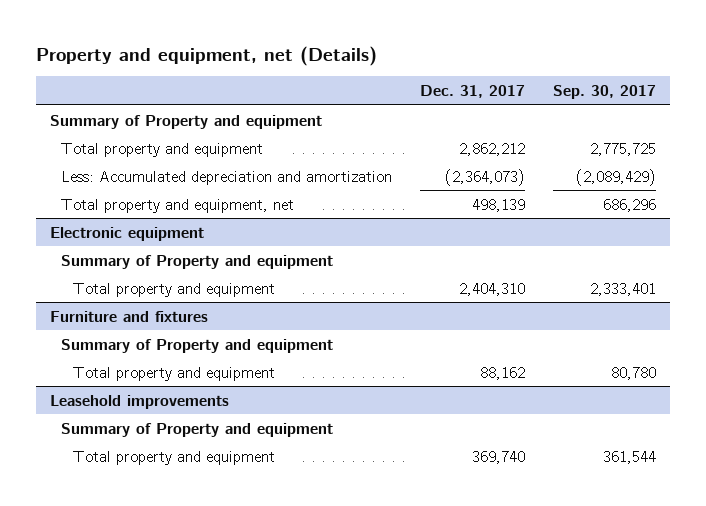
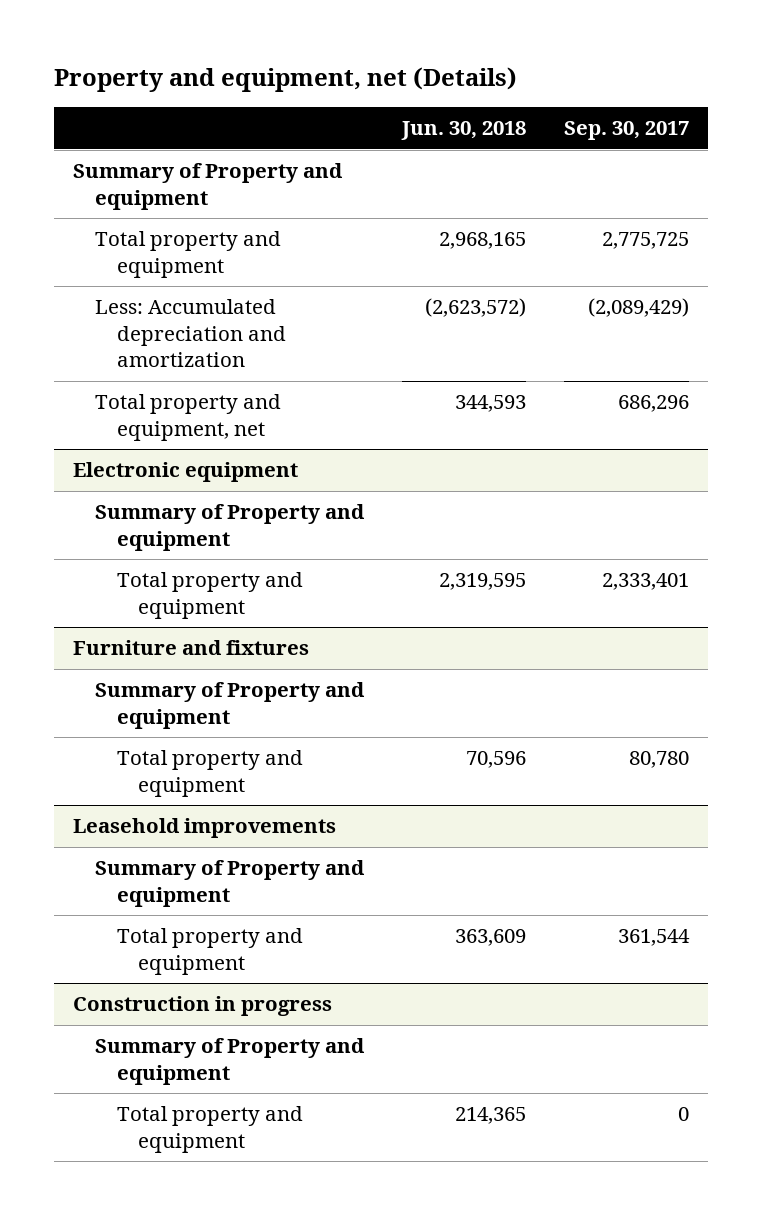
- | Dec. 31, 2017 | Sep. 30, 2017
+ | Jun. 30, 2018 | Sep. 30, 2017
+ Construction in progress
+ Summary of Property and equipment
+ Total property and equipment | 214,365 | 0

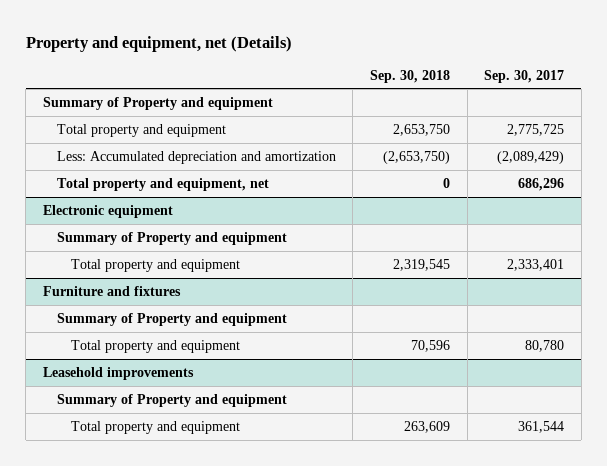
- | Jun. 30, 2018 | Sep. 30, 2017
+ | Sep. 30, 2018 | Sep. 30, 2017
- Construction in progress
- Summary of Property and equipment
- Total property and equipment | 214,365 | 0

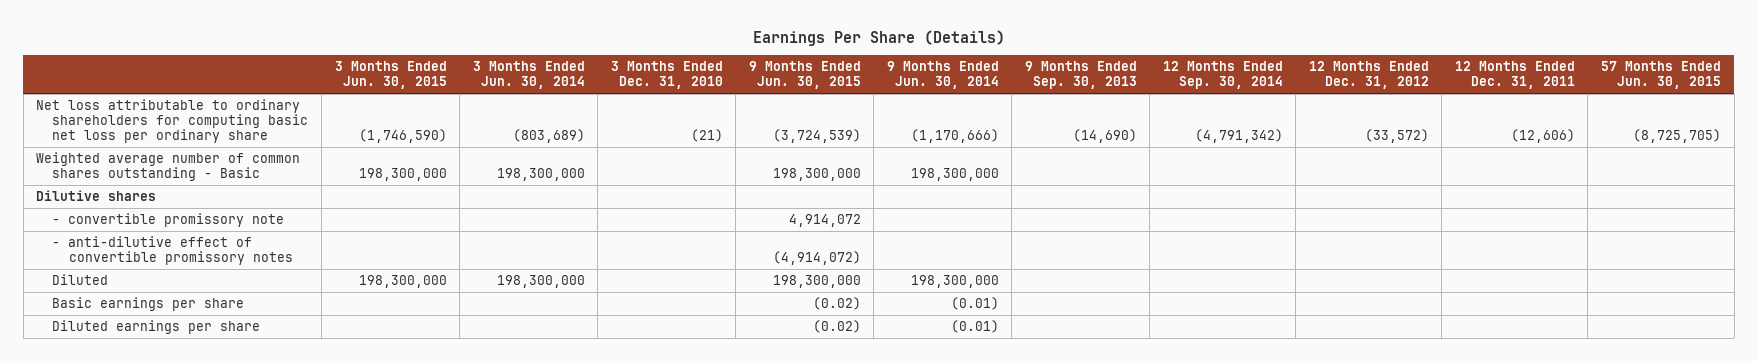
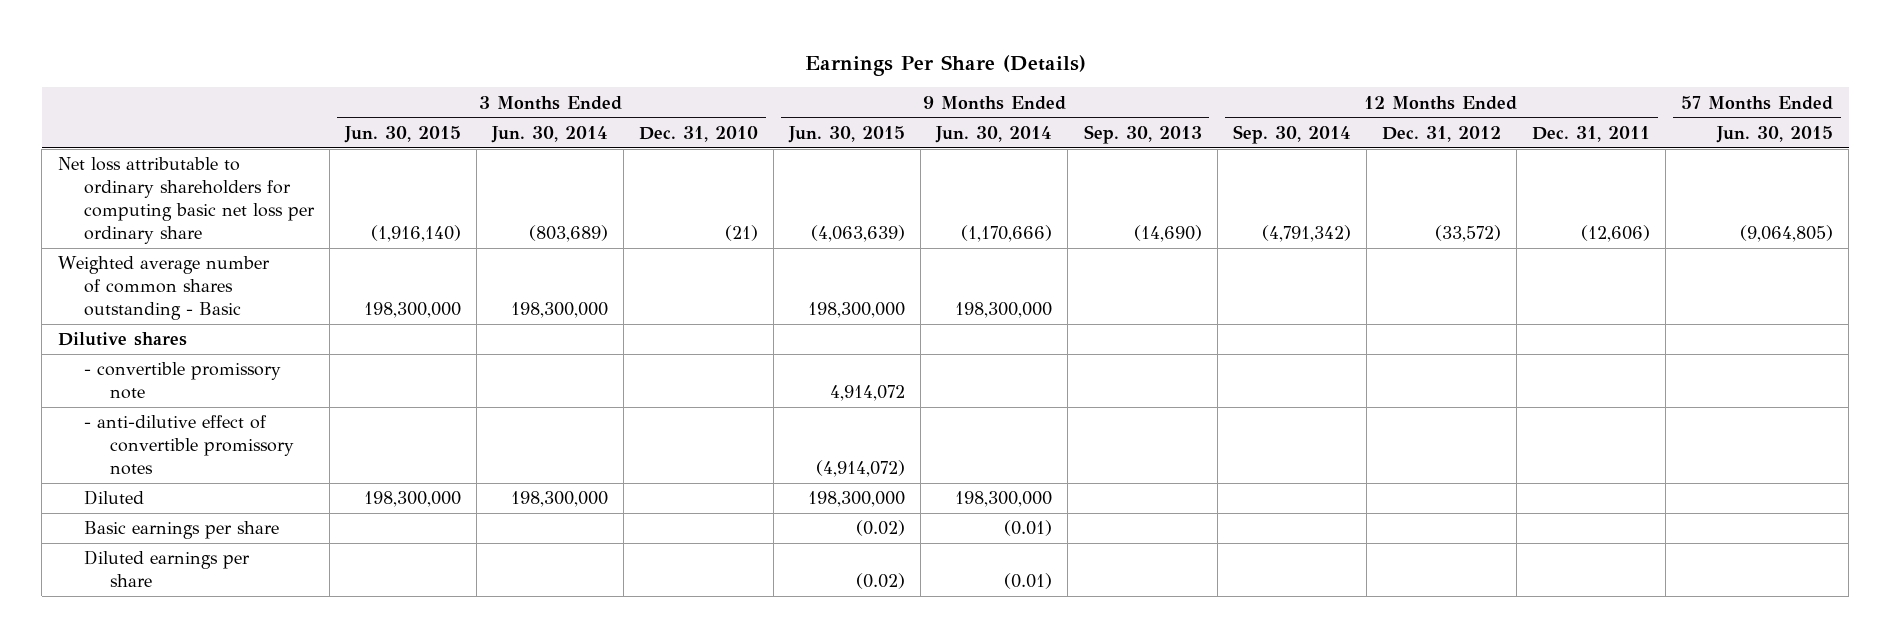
- Net loss attributable to ordinary shareholders for computing basic net loss per ordinary share | (1,746,590) | (803,689) | (21) | (3,724,539) | (1,170,666) | (14,690) | (4,791,342) | (33,572) | (12,606) | (8,725,705)
+ Net loss attributable to ordinary shareholders for computing basic net loss per ordinary share | (1,916,140) | (803,689) | (21) | (4,063,639) | (1,170,666) | (14,690) | (4,791,342) | (33,572) | (12,606) | (9,064,805)

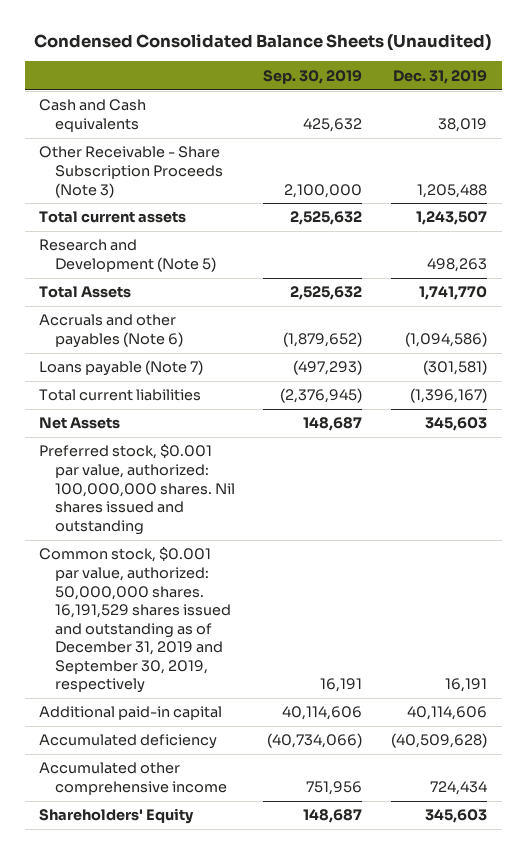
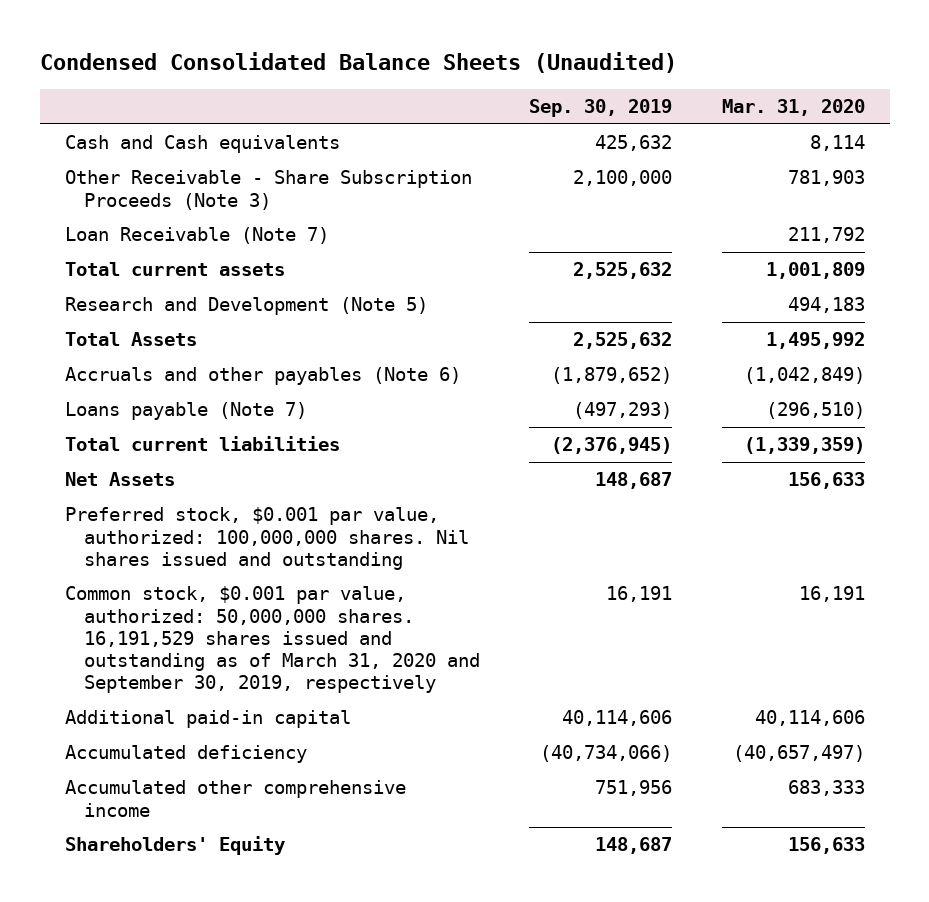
- | Sep. 30, 2019 | Dec. 31, 2019
+ | Sep. 30, 2019 | Mar. 31, 2020
+ Loan Receivable (Note 7) | | 211,792
- Common stock, $0.001 par value, authorized: 50,000,000 shares. 16,191,529 shares issued and outstanding as of December 31, 2019 and September 30, 2019, respectively | 16,191 | 16,191
+ Common stock, $0.001 par value, authorized: 50,000,000 shares. 16,191,529 shares issued and outstanding as of March 31, 2020 and September 30, 2019, respectively | 16,191 | 16,191

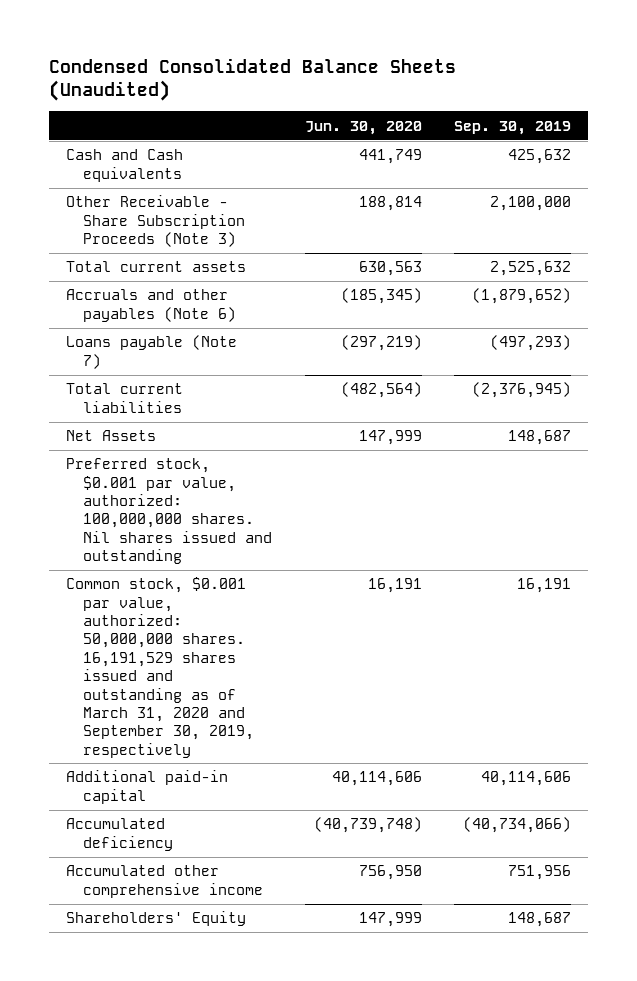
- | Sep. 30, 2019 | Mar. 31, 2020
+ | Jun. 30, 2020 | Sep. 30, 2019
- Loan Receivable (Note 7) | | 211,792
- Research and Development (Note 5) | | 494,183
- Total Assets | 2,525,632 | 1,495,992

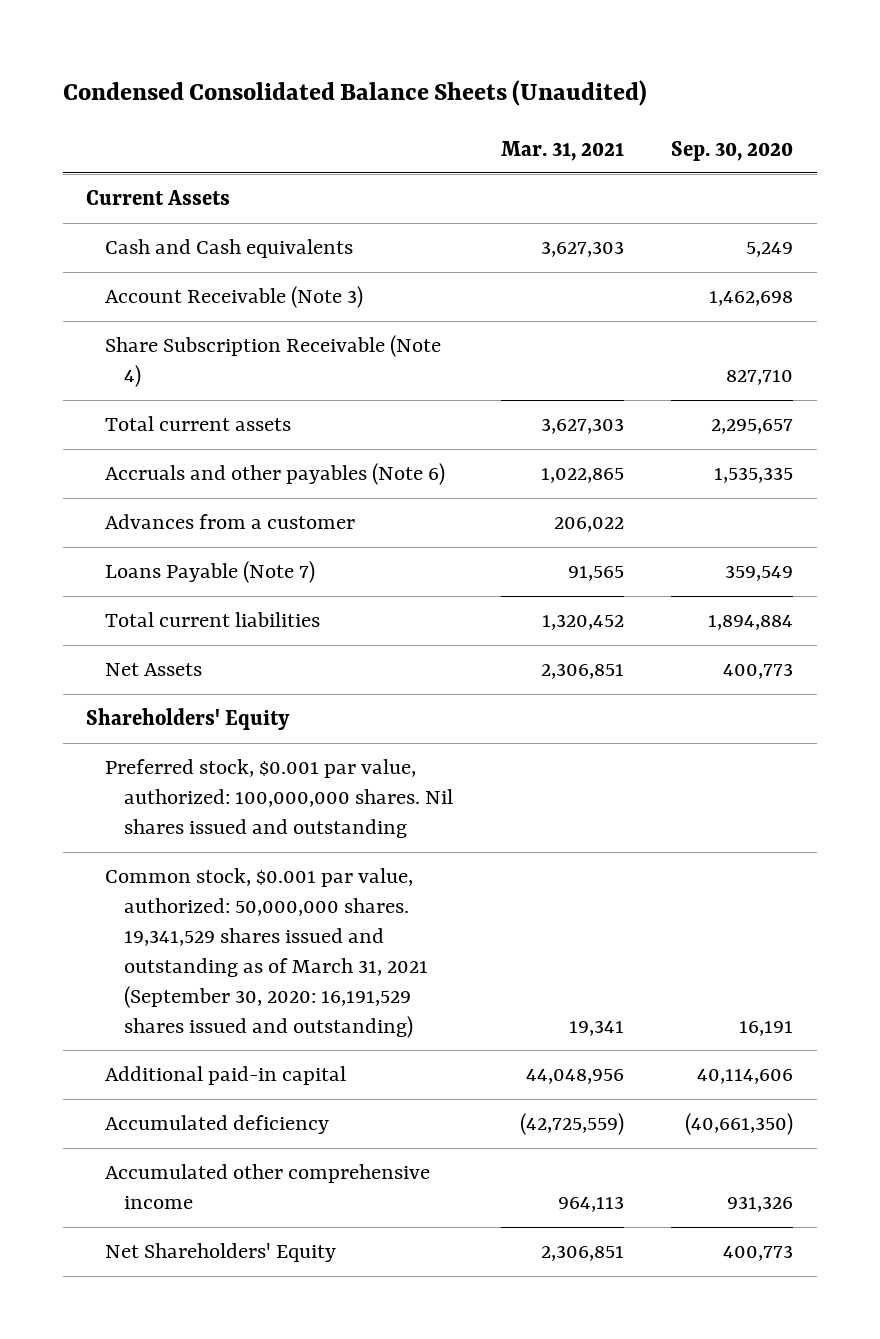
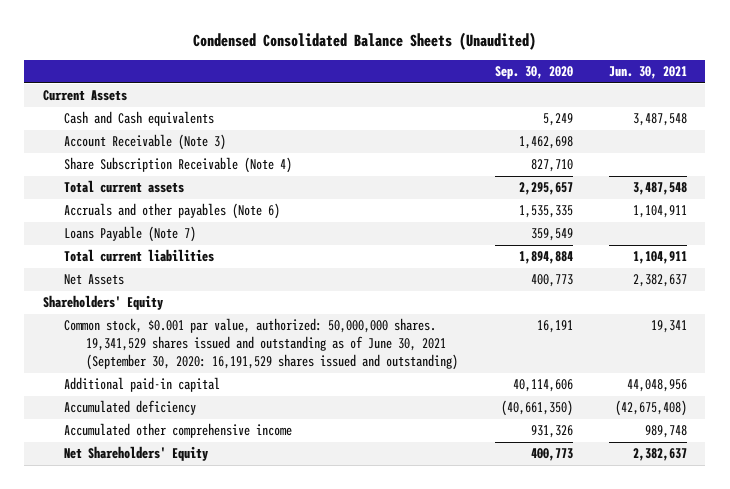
- | Mar. 31, 2021 | Sep. 30, 2020
+ | Sep. 30, 2020 | Jun. 30, 2021
- Advances from a customer | 206,022 |
- Preferred stock, $0.001 par value, authorized: 100,000,000 shares. Nil shares issued and outstanding
- Common stock, $0.001 par value, authorized: 50,000,000 shares. 19,341,529 shares issued and outstanding as of March 31, 2021 (September 30, 2020: 16,191,529 shares issued and outstanding) | 19,341 | 16,191
+ Common stock, $0.001 par value, authorized: 50,000,000 shares. 19,341,529 shares issued and outstanding as of June 30, 2021 (September 30, 2020: 16,191,529 shares issued and outstanding) | 16,191 | 19,341

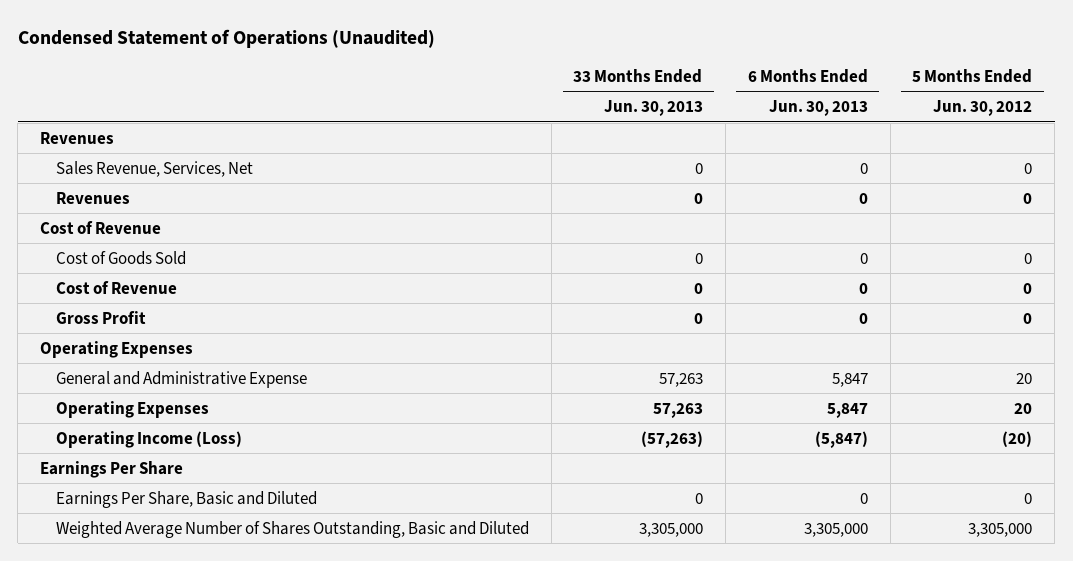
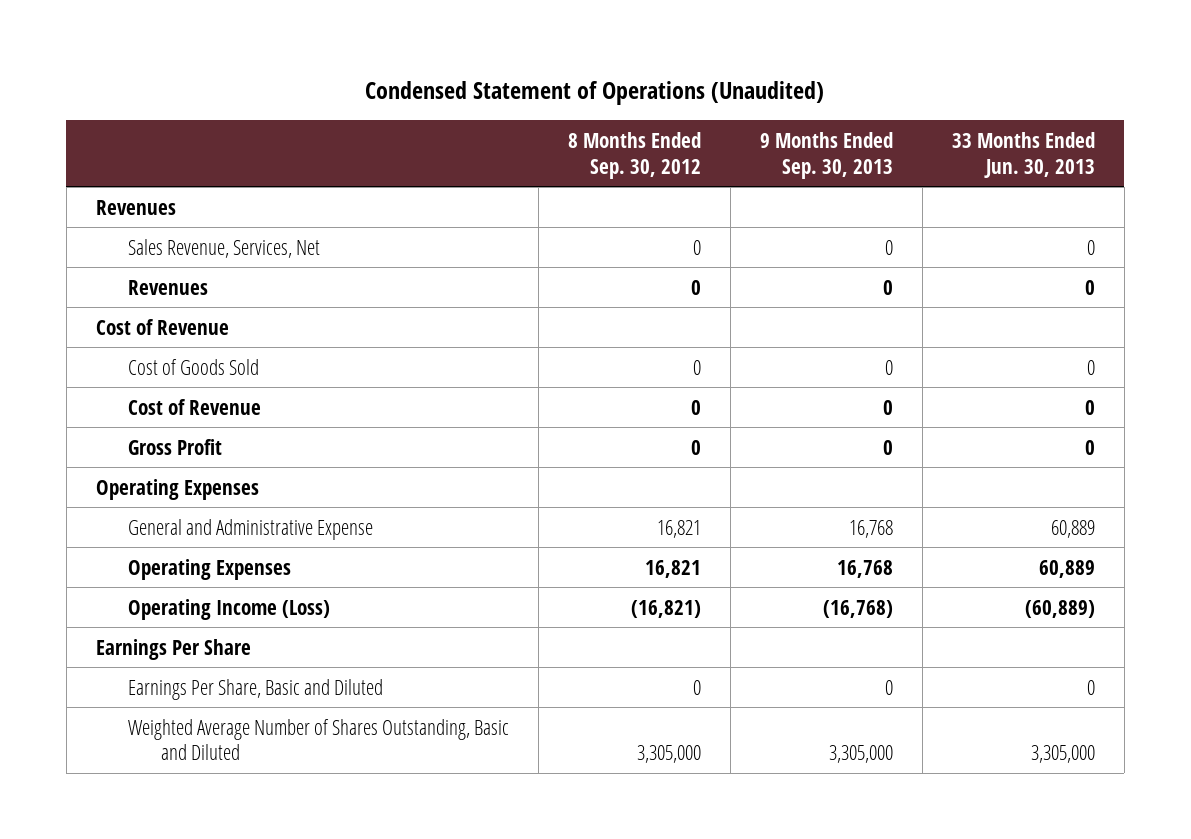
- | 33 Months Ended Jun. 30, 2013 | 6 Months Ended Jun. 30, 2013 | 5 Months Ended Jun. 30, 2012
+ | 8 Months Ended Sep. 30, 2012 | 9 Months Ended Sep. 30, 2013 | 33 Months Ended Jun. 30, 2013
- General and Administrative Expense | 57,263 | 5,847 | 20
- Operating Expenses | 57,263 | 5,847 | 20
- Operating Income (Loss) | (57,263) | (5,847) | (20)
+ General and Administrative Expense | 16,821 | 16,768 | 60,889
+ Operating Expenses | 16,821 | 16,768 | 60,889
+ Operating Income (Loss) | (16,821) | (16,768) | (60,889)

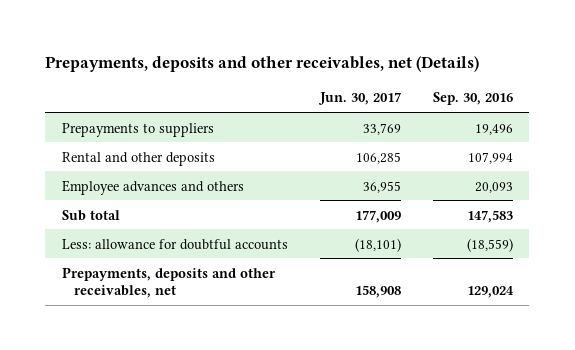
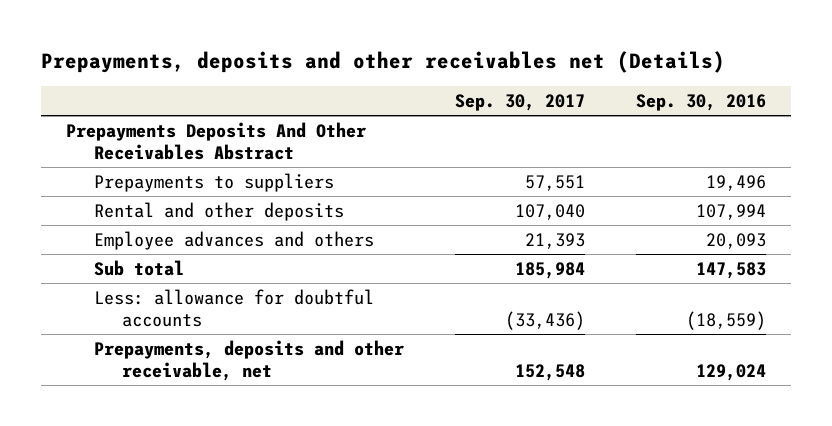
- Prepayments, deposits and other receivables, net (Details)
+ Prepayments, deposits and other receivables net (Details)
- | Jun. 30, 2017 | Sep. 30, 2016
+ | Sep. 30, 2017 | Sep. 30, 2016
+ Prepayments Deposits And Other Receivables Abstract
- Prepayments, deposits and other receivables, net | 158,908 | 129,024
+ Prepayments, deposits and other receivable, net | 152,548 | 129,024

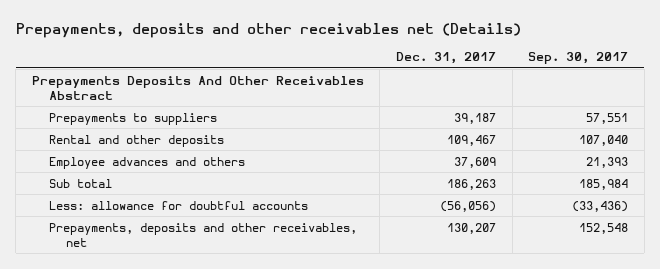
- | Sep. 30, 2017 | Sep. 30, 2016
+ | Dec. 31, 2017 | Sep. 30, 2017
- Prepayments, deposits and other receivable, net | 152,548 | 129,024
+ Prepayments, deposits and other receivables, net | 130,207 | 152,548

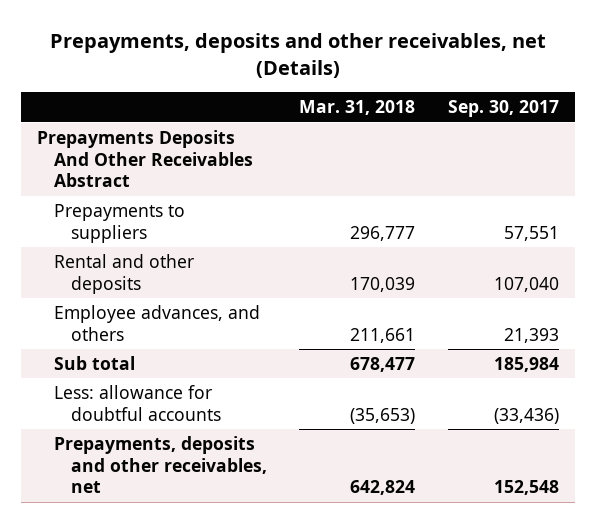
- Prepayments, deposits and other receivables net (Details)
+ Prepayments, deposits and other receivables, net (Details)
- | Dec. 31, 2017 | Sep. 30, 2017
+ | Mar. 31, 2018 | Sep. 30, 2017
- Employee advances and others | 37,609 | 21,393
+ Employee advances, and others | 211,661 | 21,393

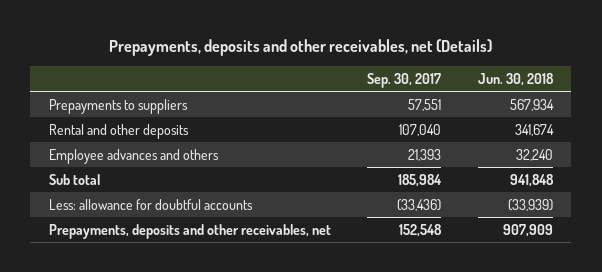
- | Mar. 31, 2018 | Sep. 30, 2017
+ | Sep. 30, 2017 | Jun. 30, 2018
- Prepayments Deposits And Other Receivables Abstract
- Employee advances, and others | 211,661 | 21,393
+ Employee advances and others | 21,393 | 32,240

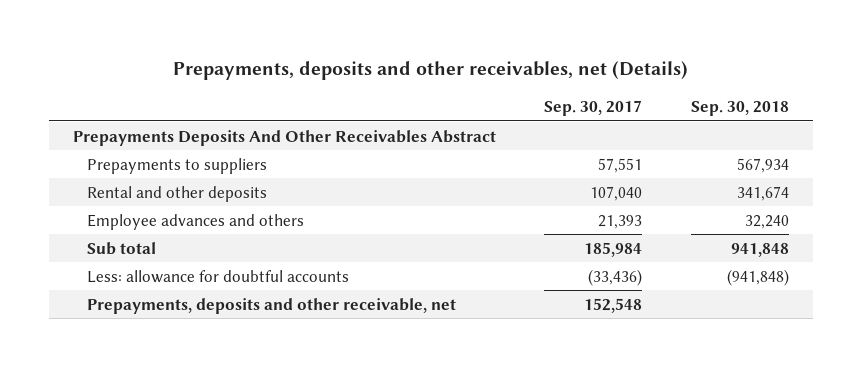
- | Sep. 30, 2017 | Jun. 30, 2018
+ | Sep. 30, 2017 | Sep. 30, 2018
+ Prepayments Deposits And Other Receivables Abstract
- Prepayments, deposits and other receivables, net | 152,548 | 907,909
+ Prepayments, deposits and other receivable, net | 152,548 |

